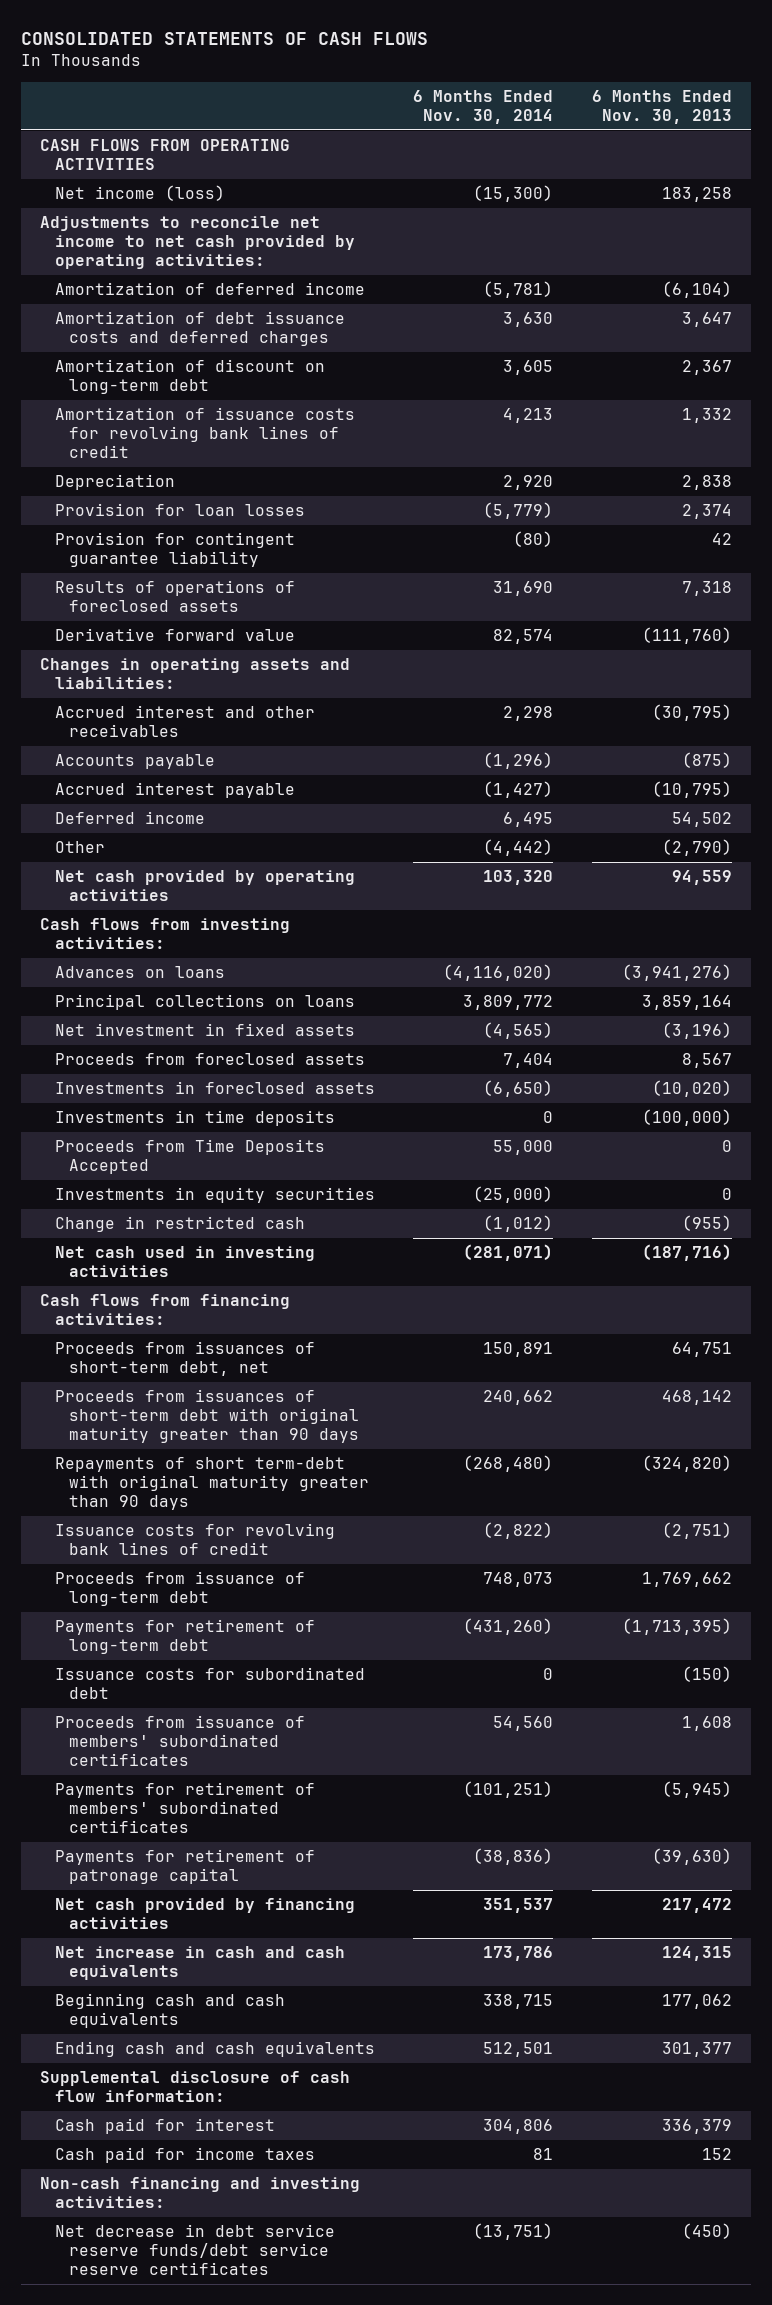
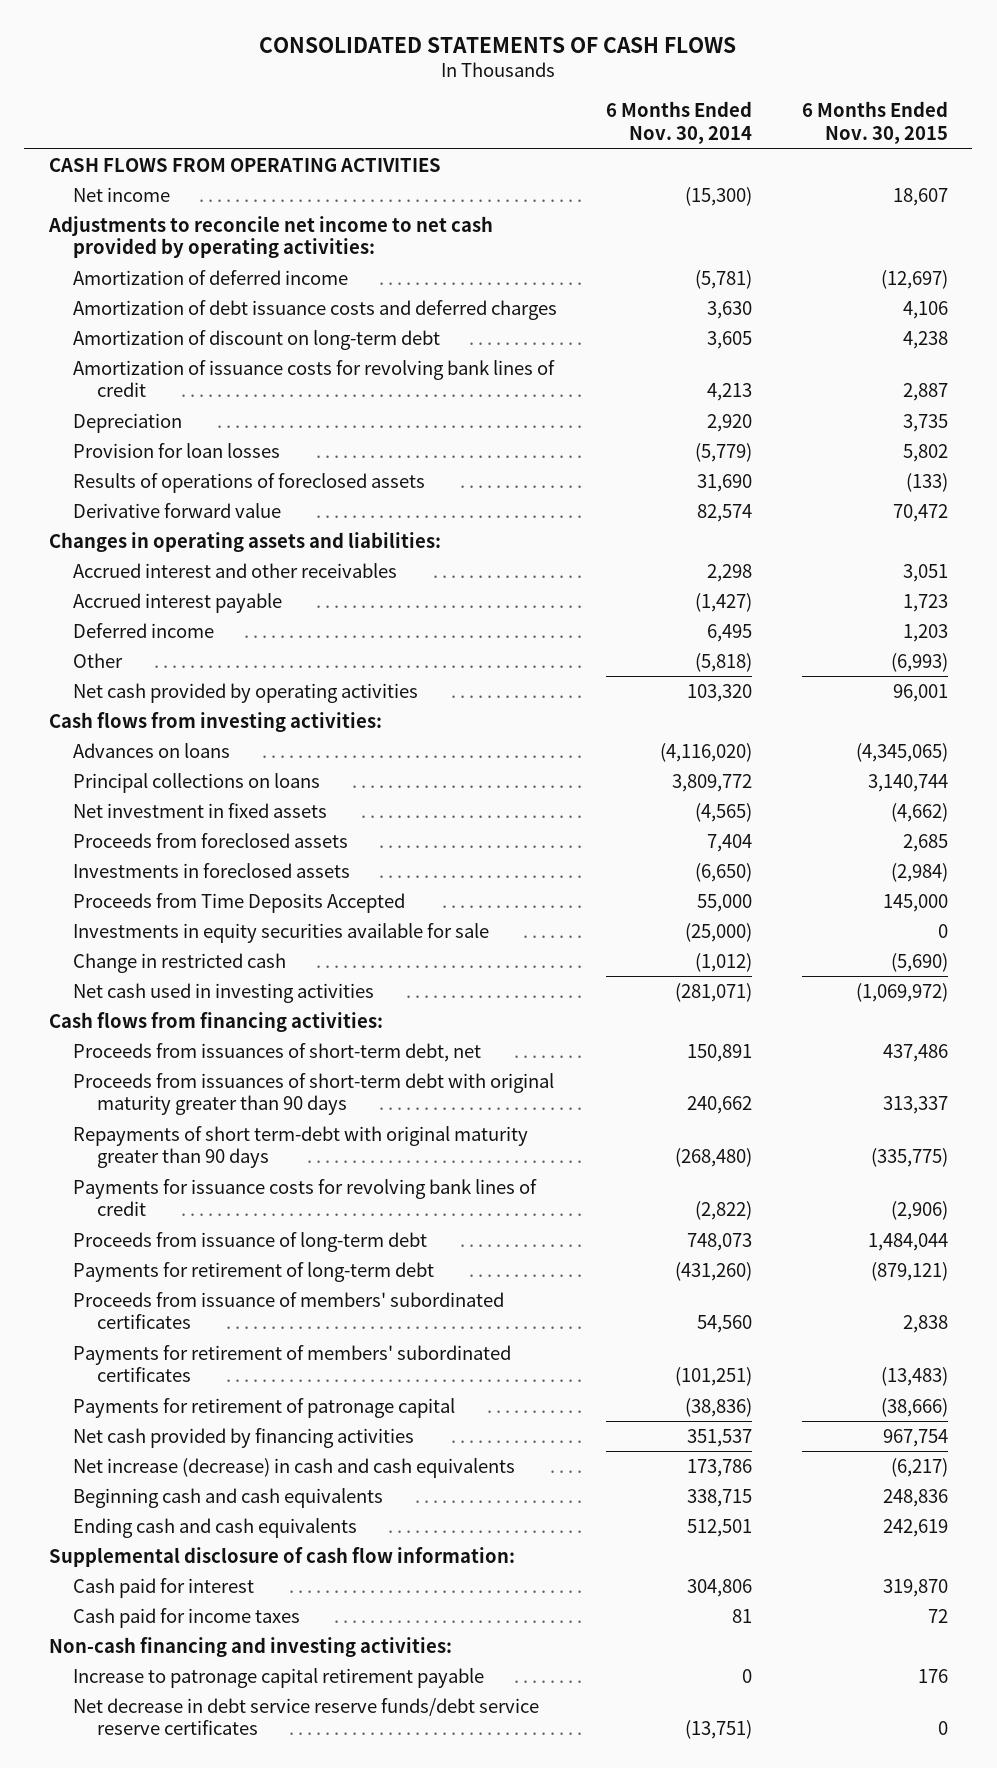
- | 6 Months Ended Nov. 30, 2014 | 6 Months Ended Nov. 30, 2013
+ | 6 Months Ended Nov. 30, 2014 | 6 Months Ended Nov. 30, 2015
- Net income (loss) | (15,300) | 183,258
+ Net income | (15,300) | 18,607
- Provision for contingent guarantee liability | (80) | 42
- Accounts payable | (1,296) | (875)
- Other | (4,442) | (2,790)
+ Other | (5,818) | (6,993)
- Investments in time deposits | 0 | (100,000)
- Investments in equity securities | (25,000) | 0
+ Investments in equity securities available for sale | (25,000) | 0
- Issuance costs for revolving bank lines of credit | (2,822) | (2,751)
+ Payments for issuance costs for revolving bank lines of credit | (2,822) | (2,906)
- Issuance costs for subordinated debt | 0 | (150)
- Net increase in cash and cash equivalents | 173,786 | 124,315
+ Net increase (decrease) in cash and cash equivalents | 173,786 | (6,217)
+ Increase to patronage capital retirement payable | 0 | 176

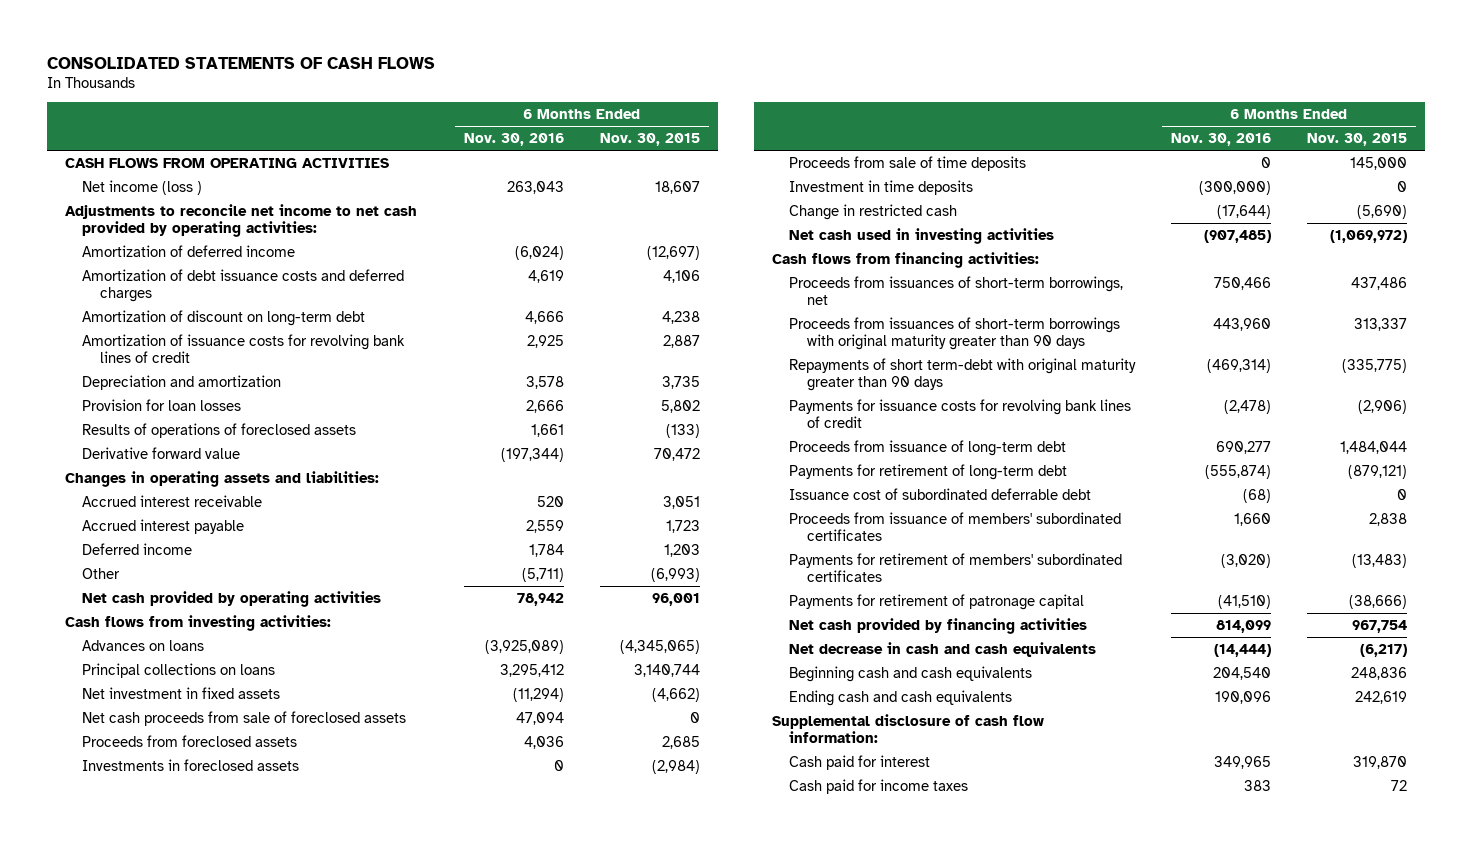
- | 6 Months Ended Nov. 30, 2014 | 6 Months Ended Nov. 30, 2015
+ | 6 Months Ended Nov. 30, 2016 | 6 Months Ended Nov. 30, 2015
- Net income | (15,300) | 18,607
+ Net income (loss ) | 263,043 | 18,607
- Depreciation | 2,920 | 3,735
+ Depreciation and amortization | 3,578 | 3,735
- Accrued interest and other receivables | 2,298 | 3,051
+ Accrued interest receivable | 520 | 3,051
+ Net cash proceeds from sale of foreclosed assets | 47,094 | 0
- Proceeds from Time Deposits Accepted | 55,000 | 145,000
- Investments in equity securities available for sale | (25,000) | 0
+ Proceeds from sale of time deposits | 0 | 145,000
+ Investment in time deposits | (300,000) | 0
- Proceeds from issuances of short-term debt, net | 150,891 | 437,486
- Proceeds from issuances of short-term debt with original maturity greater than 90 days | 240,662 | 313,337
+ Proceeds from issuances of short-term borrowings, net | 750,466 | 437,486
+ Proceeds from issuances of short-term borrowings with original maturity greater than 90 days | 443,960 | 313,337
+ Issuance cost of subordinated deferrable debt | (68) | 0
- Net increase (decrease) in cash and cash equivalents | 173,786 | (6,217)
+ Net decrease in cash and cash equivalents | (14,444) | (6,217)
- Non-cash financing and investing activities:
- Increase to patronage capital retirement payable | 0 | 176
- Net decrease in debt service reserve funds/debt service reserve certificates | (13,751) | 0

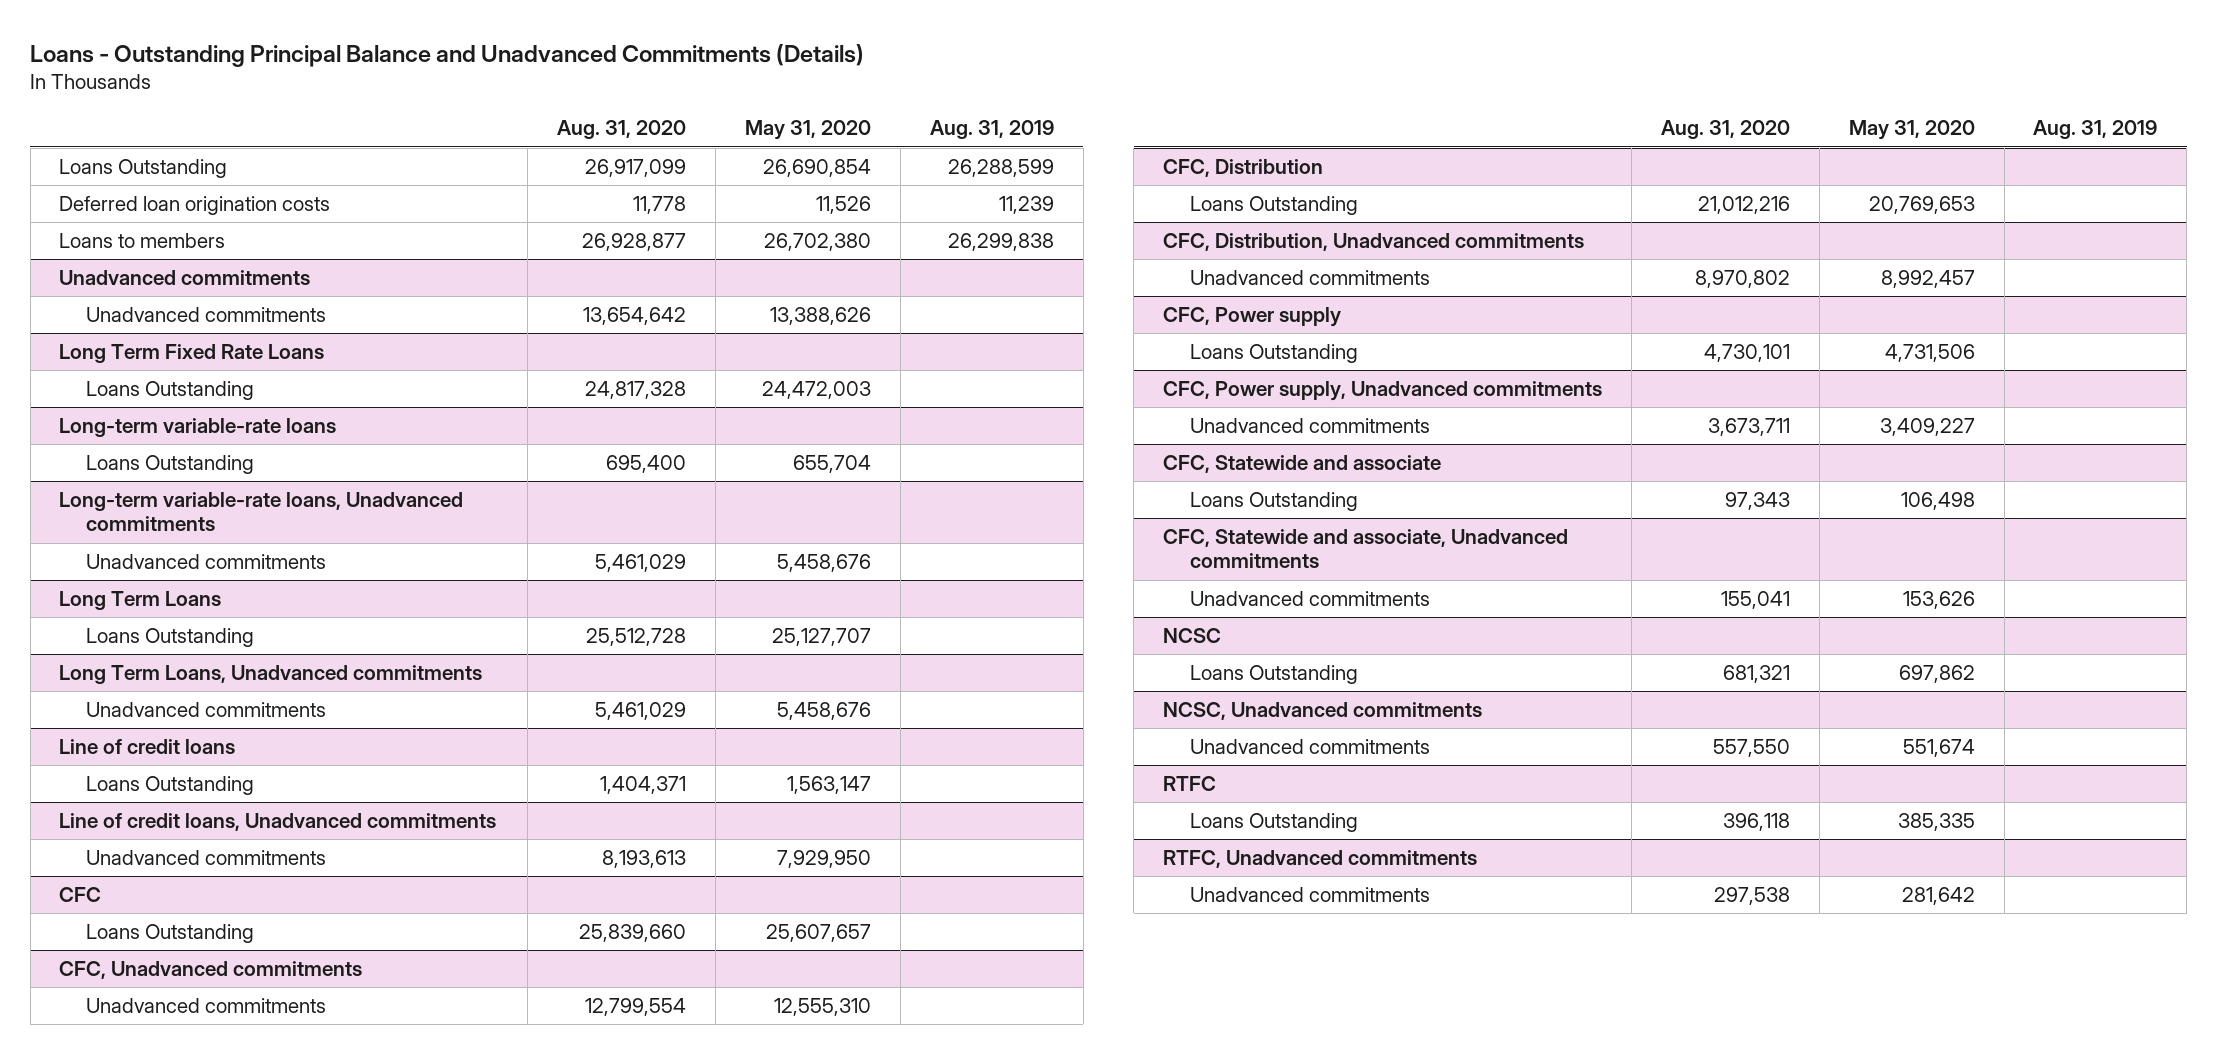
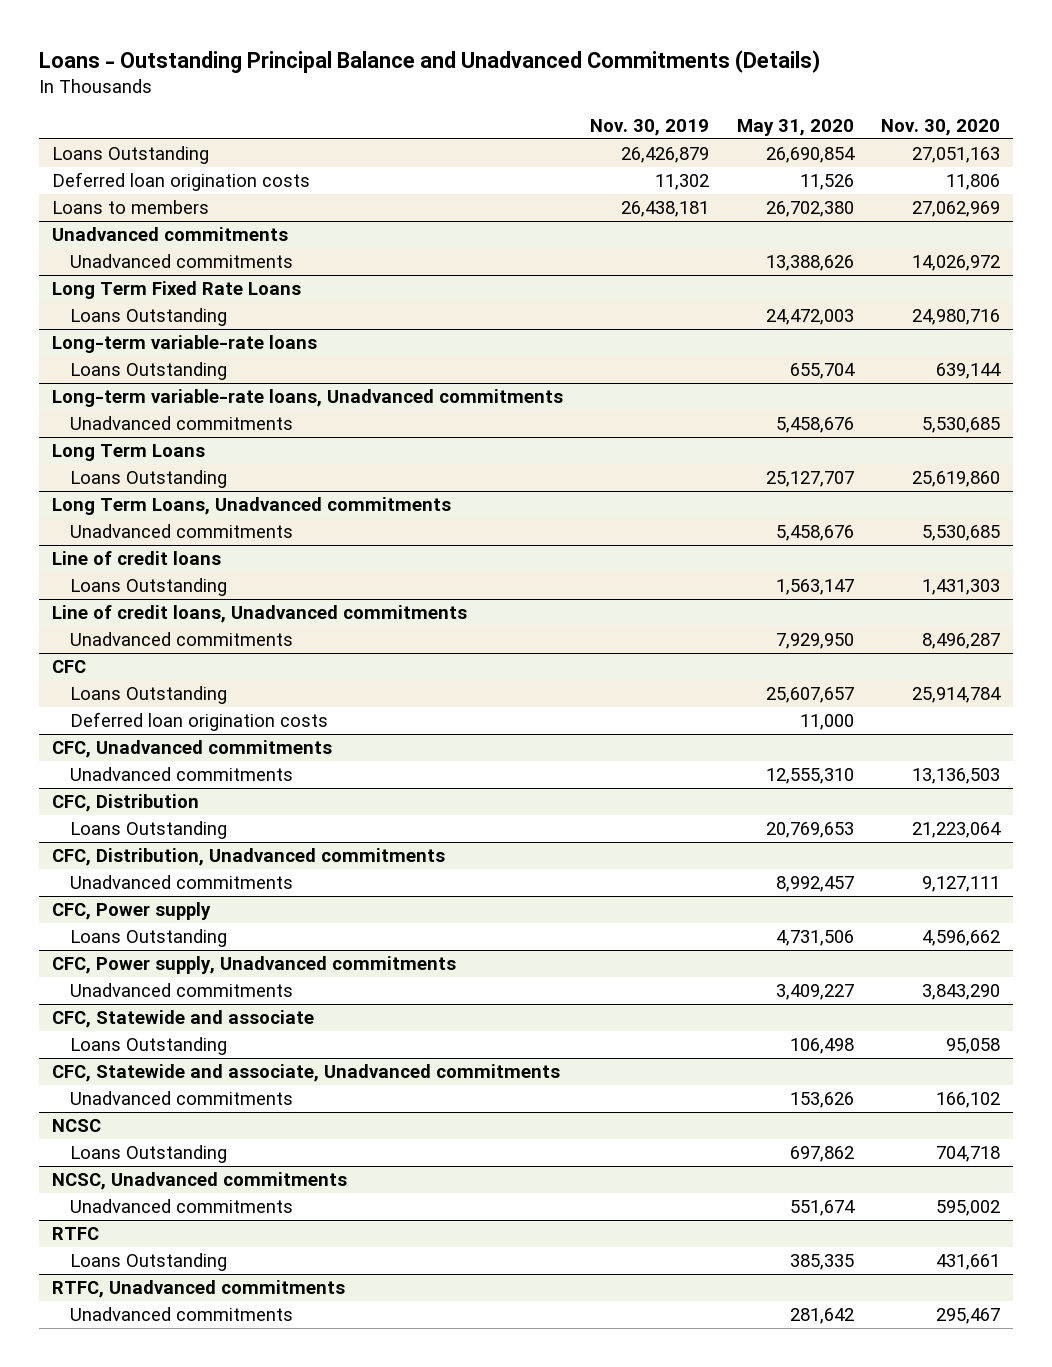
- | Aug. 31, 2020 | May 31, 2020 | Aug. 31, 2019
+ | Nov. 30, 2019 | May 31, 2020 | Nov. 30, 2020
@ CFC
+ Deferred loan origination costs | | 11,000 |

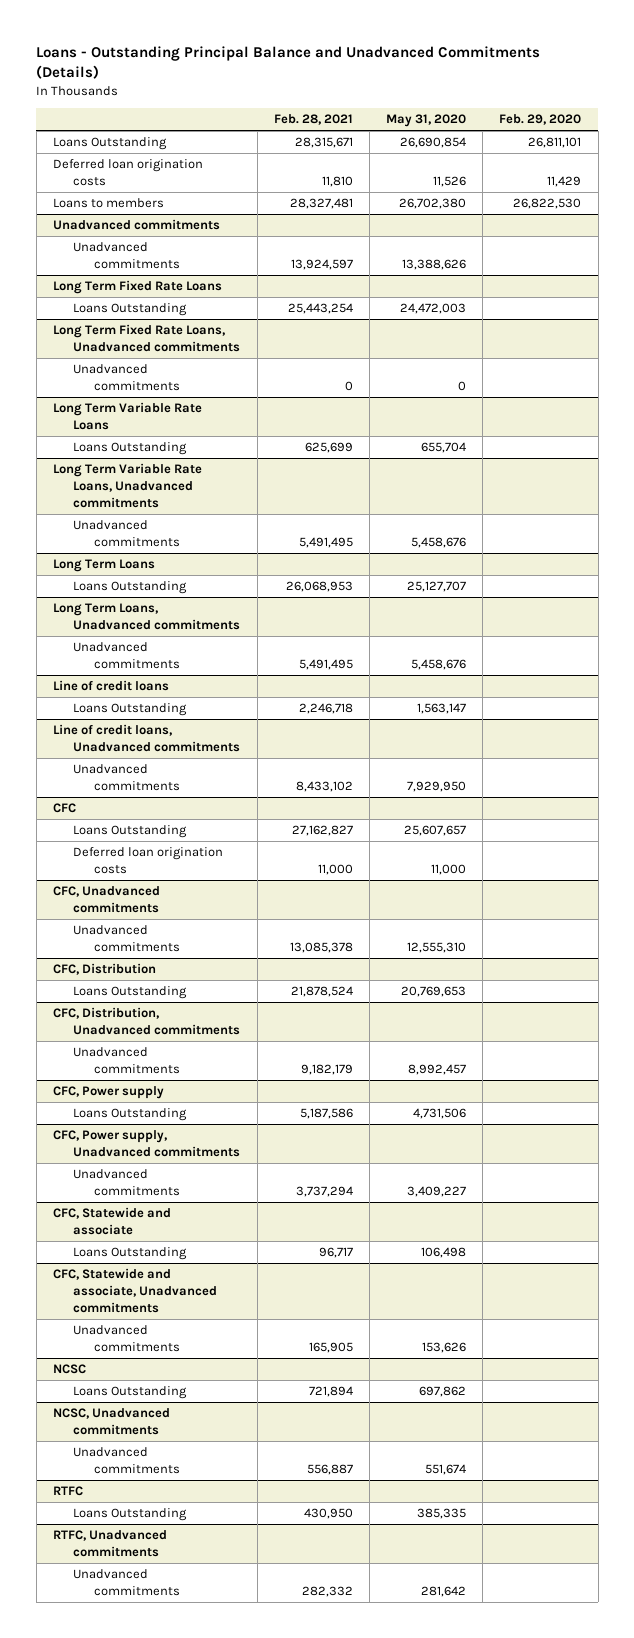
- | Nov. 30, 2019 | May 31, 2020 | Nov. 30, 2020
+ | Feb. 28, 2021 | May 31, 2020 | Feb. 29, 2020
- Long-term variable-rate loans
+ Long Term Fixed Rate Loans, Unadvanced commitments
+ Unadvanced commitments | 0 | 0 |
+ Long Term Variable Rate Loans
- Long-term variable-rate loans, Unadvanced commitments
+ Long Term Variable Rate Loans, Unadvanced commitments

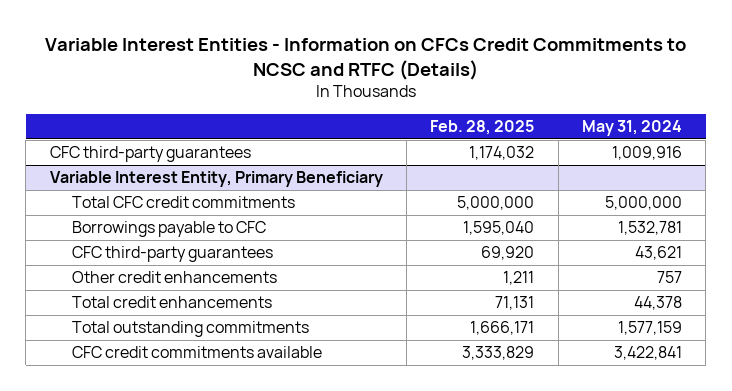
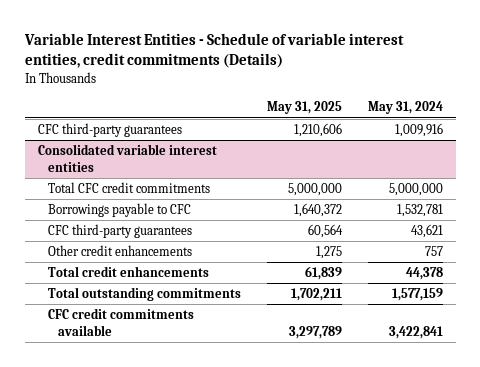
- Variable Interest Entities - Information on CFCs Credit Commitments to NCSC and RTFC (Details)
+ Variable Interest Entities - Schedule of variable interest entities, credit commitments (Details)
- | Feb. 28, 2025 | May 31, 2024
+ | May 31, 2025 | May 31, 2024
- Variable Interest Entity, Primary Beneficiary
+ Consolidated variable interest entities

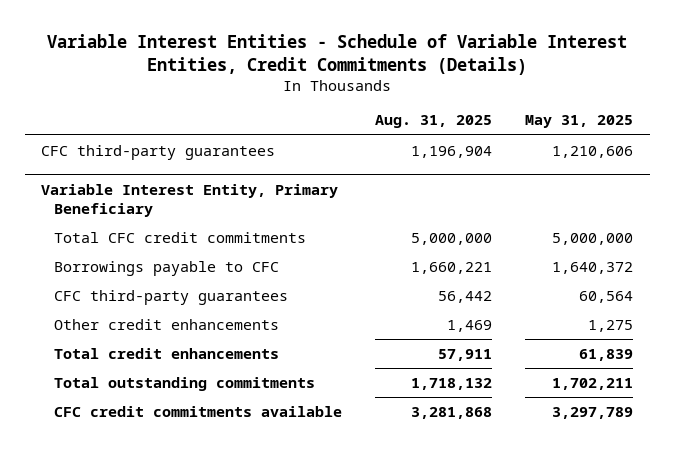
- Variable Interest Entities - Schedule of variable interest entities, credit commitments (Details)
+ Variable Interest Entities - Schedule of Variable Interest Entities, Credit Commitments (Details)
- | May 31, 2025 | May 31, 2024
+ | Aug. 31, 2025 | May 31, 2025
- Consolidated variable interest entities
+ Variable Interest Entity, Primary Beneficiary

